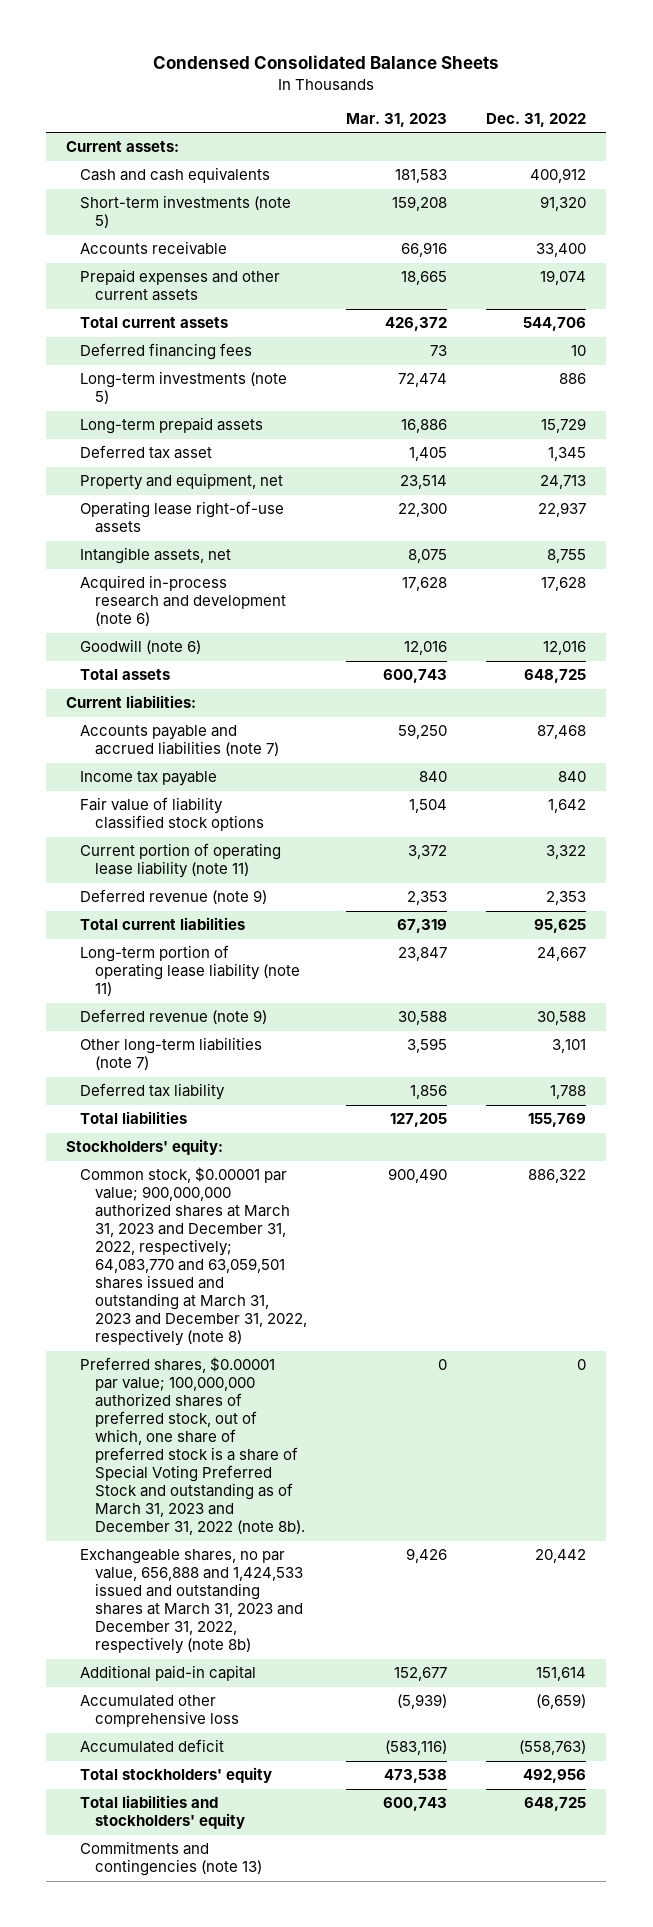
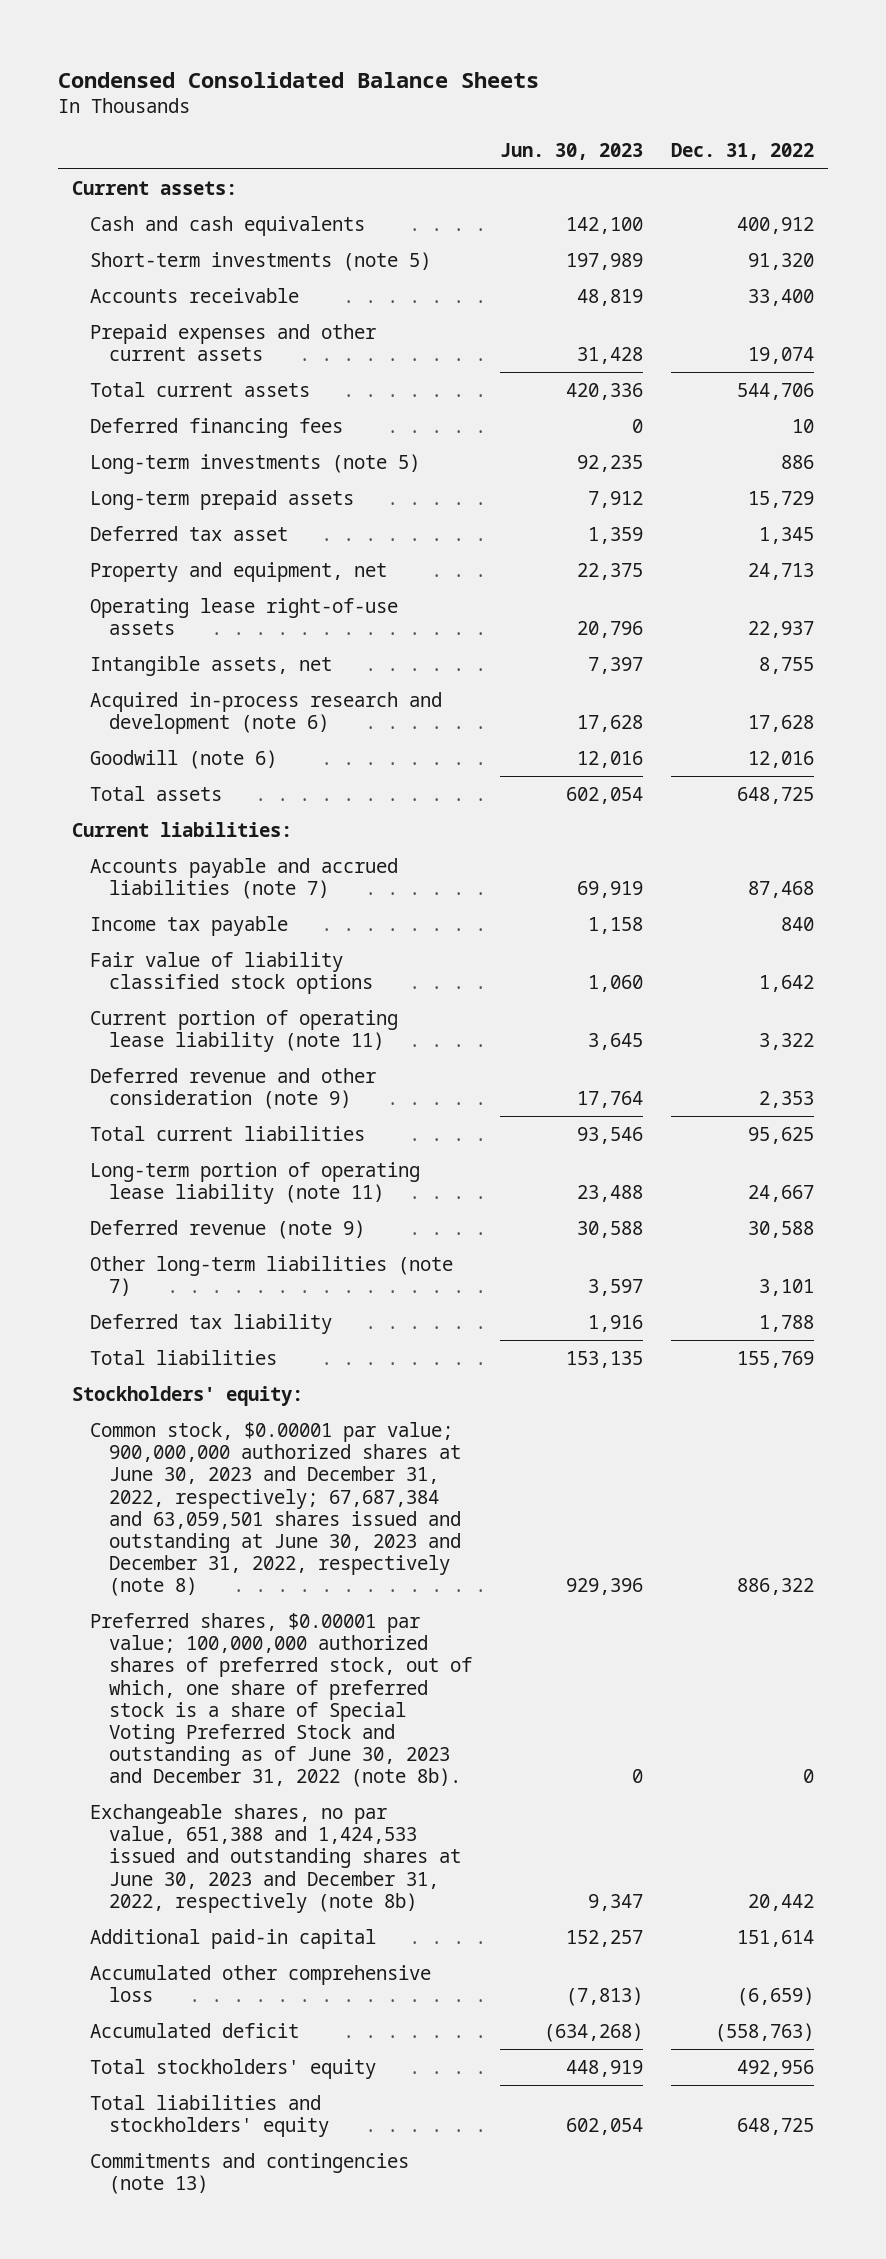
- | Mar. 31, 2023 | Dec. 31, 2022
+ | Jun. 30, 2023 | Dec. 31, 2022
- Deferred revenue (note 9) | 2,353 | 2,353
+ Deferred revenue and other consideration (note 9) | 17,764 | 2,353
- Common stock, $0.00001 par value; 900,000,000 authorized shares at March 31, 2023 and December 31, 2022, respectively; 64,083,770 and 63,059,501 shares issued and outstanding at March 31, 2023 and December 31, 2022, respectively (note 8) | 900,490 | 886,322
- Preferred shares, $0.00001 par value; 100,000,000 authorized shares of preferred stock, out of which, one share of preferred stock is a share of Special Voting Preferred Stock and outstanding as of March 31, 2023 and December 31, 2022 (note 8b). | 0 | 0
- Exchangeable shares, no par value, 656,888 and 1,424,533 issued and outstanding shares at March 31, 2023 and December 31, 2022, respectively (note 8b) | 9,426 | 20,442
+ Common stock, $0.00001 par value; 900,000,000 authorized shares at June 30, 2023 and December 31, 2022, respectively; 67,687,384 and 63,059,501 shares issued and outstanding at June 30, 2023 and December 31, 2022, respectively (note 8) | 929,396 | 886,322
+ Preferred shares, $0.00001 par value; 100,000,000 authorized shares of preferred stock, out of which, one share of preferred stock is a share of Special Voting Preferred Stock and outstanding as of June 30, 2023 and December 31, 2022 (note 8b). | 0 | 0
+ Exchangeable shares, no par value, 651,388 and 1,424,533 issued and outstanding shares at June 30, 2023 and December 31, 2022, respectively (note 8b) | 9,347 | 20,442

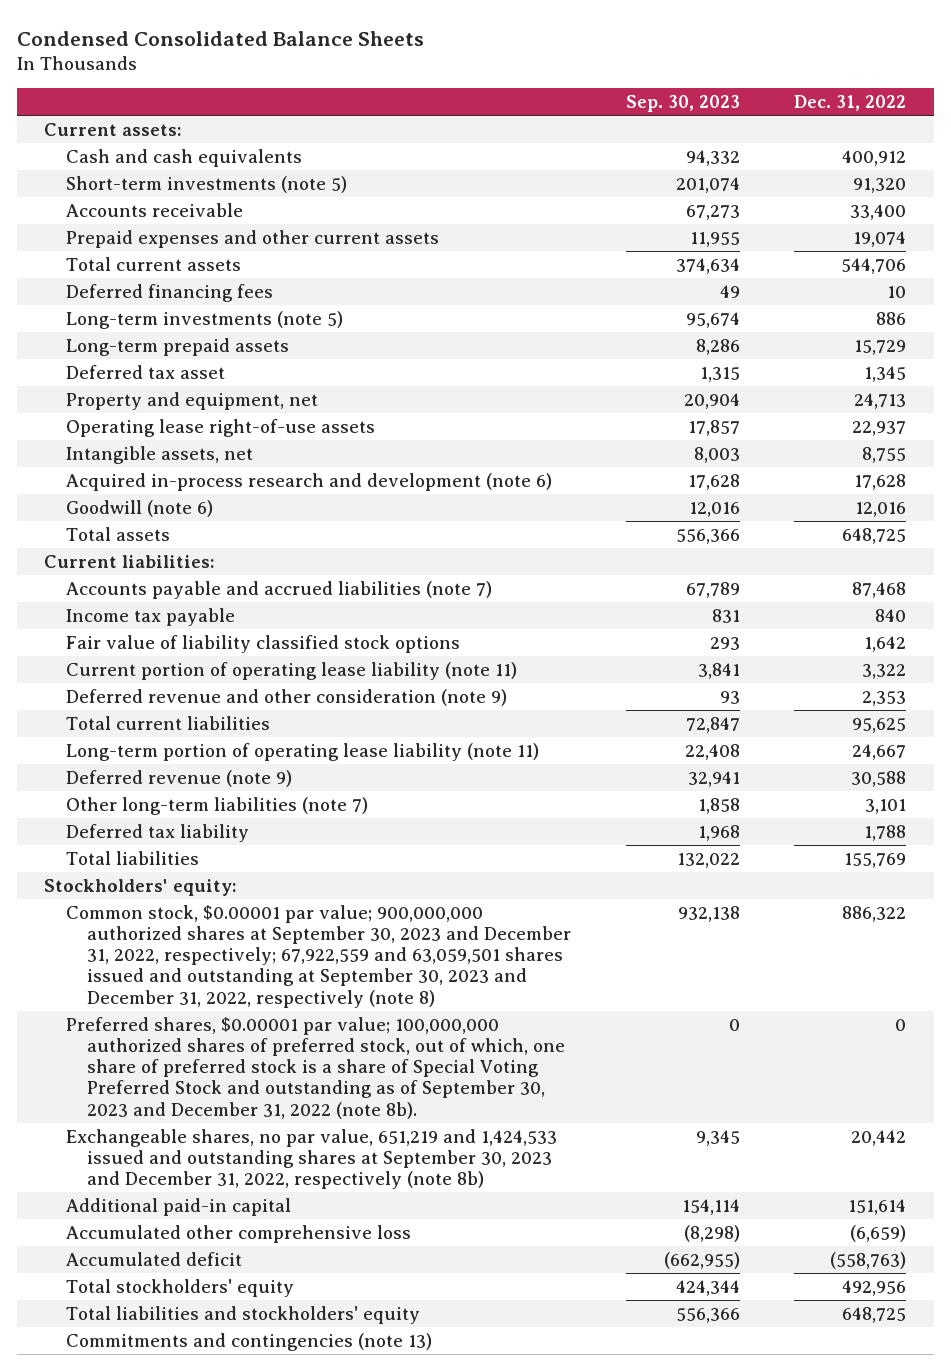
- | Jun. 30, 2023 | Dec. 31, 2022
+ | Sep. 30, 2023 | Dec. 31, 2022
- Common stock, $0.00001 par value; 900,000,000 authorized shares at June 30, 2023 and December 31, 2022, respectively; 67,687,384 and 63,059,501 shares issued and outstanding at June 30, 2023 and December 31, 2022, respectively (note 8) | 929,396 | 886,322
- Preferred shares, $0.00001 par value; 100,000,000 authorized shares of preferred stock, out of which, one share of preferred stock is a share of Special Voting Preferred Stock and outstanding as of June 30, 2023 and December 31, 2022 (note 8b). | 0 | 0
- Exchangeable shares, no par value, 651,388 and 1,424,533 issued and outstanding shares at June 30, 2023 and December 31, 2022, respectively (note 8b) | 9,347 | 20,442
+ Common stock, $0.00001 par value; 900,000,000 authorized shares at September 30, 2023 and December 31, 2022, respectively; 67,922,559 and 63,059,501 shares issued and outstanding at September 30, 2023 and December 31, 2022, respectively (note 8) | 932,138 | 886,322
+ Preferred shares, $0.00001 par value; 100,000,000 authorized shares of preferred stock, out of which, one share of preferred stock is a share of Special Voting Preferred Stock and outstanding as of September 30, 2023 and December 31, 2022 (note 8b). | 0 | 0
+ Exchangeable shares, no par value, 651,219 and 1,424,533 issued and outstanding shares at September 30, 2023 and December 31, 2022, respectively (note 8b) | 9,345 | 20,442

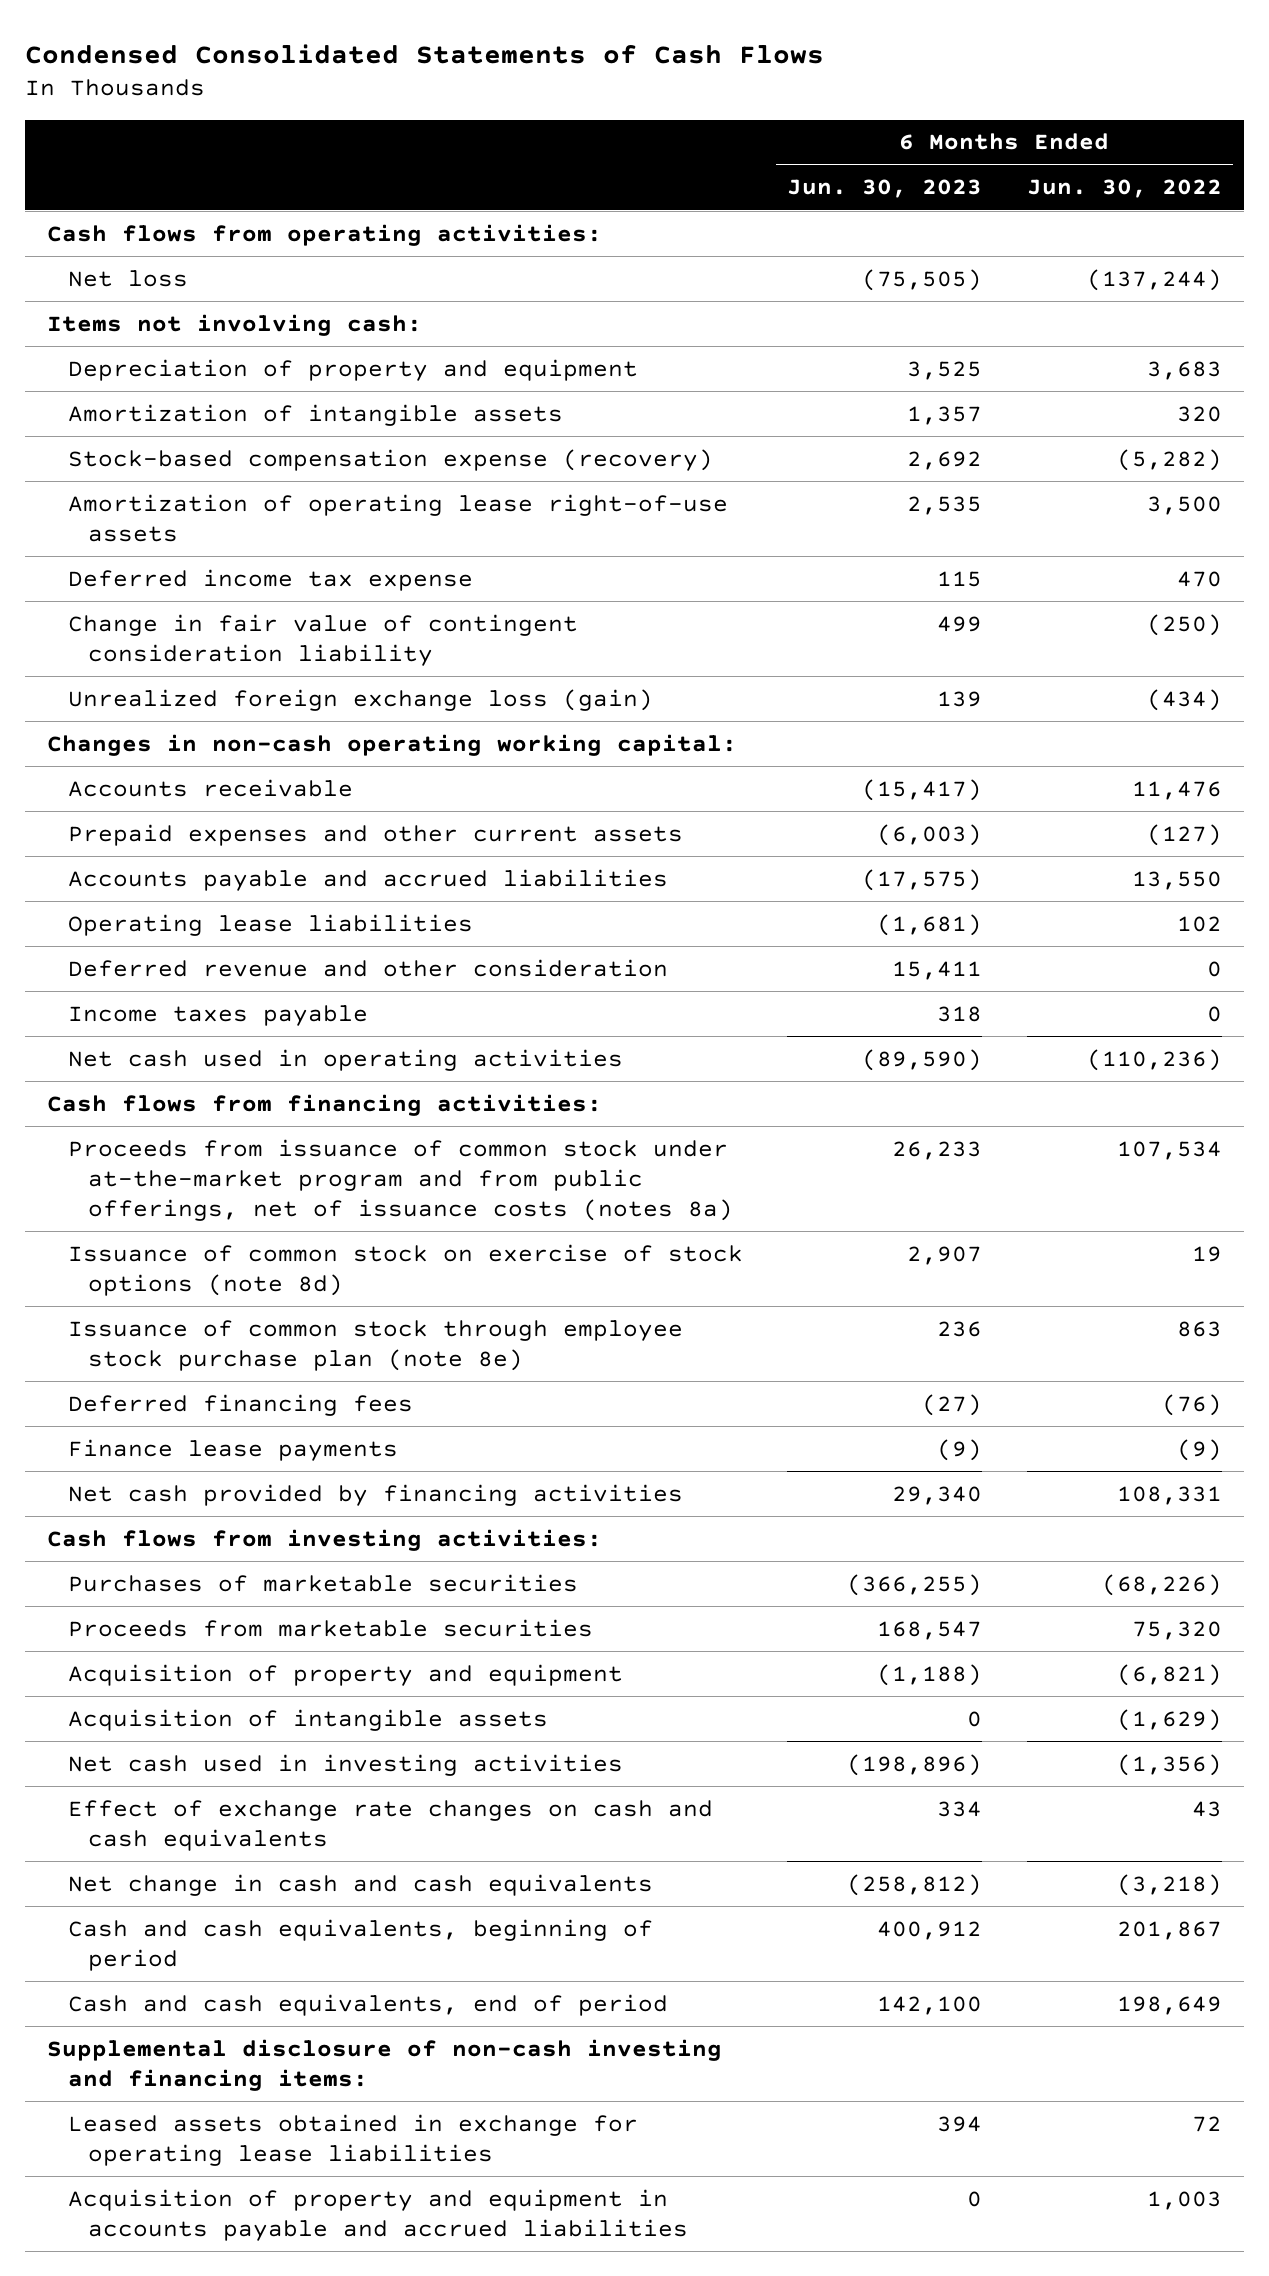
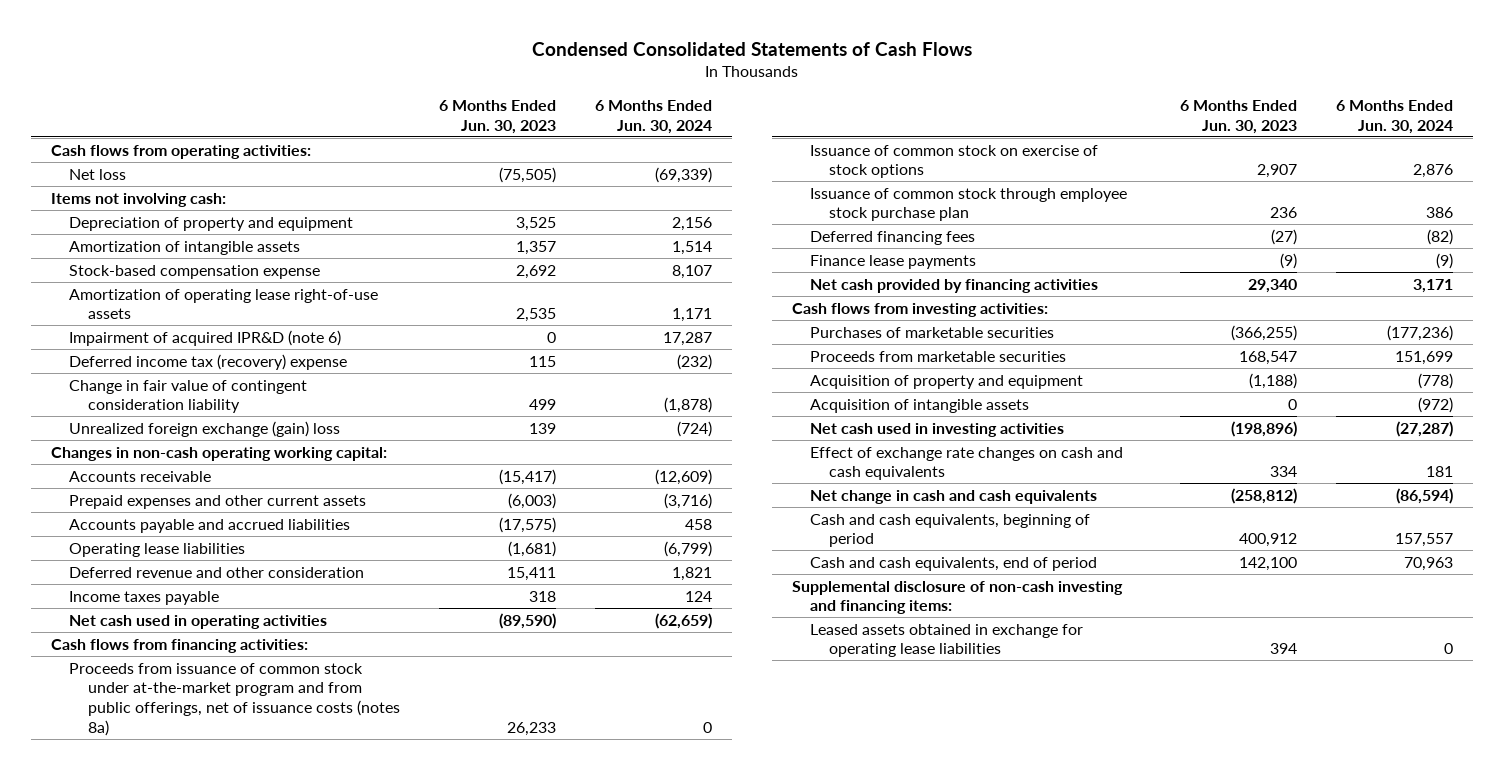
- | 6 Months Ended Jun. 30, 2023 | 6 Months Ended Jun. 30, 2022
+ | 6 Months Ended Jun. 30, 2023 | 6 Months Ended Jun. 30, 2024
- Stock-based compensation expense (recovery) | 2,692 | (5,282)
+ Stock-based compensation expense | 2,692 | 8,107
- Deferred income tax expense | 115 | 470
+ Impairment of acquired IPR&D (note 6) | 0 | 17,287
+ Deferred income tax (recovery) expense | 115 | (232)
- Unrealized foreign exchange loss (gain) | 139 | (434)
+ Unrealized foreign exchange (gain) loss | 139 | (724)
- Issuance of common stock on exercise of stock options (note 8d) | 2,907 | 19
- Issuance of common stock through employee stock purchase plan (note 8e) | 236 | 863
+ Issuance of common stock on exercise of stock options | 2,907 | 2,876
+ Issuance of common stock through employee stock purchase plan | 236 | 386
- Acquisition of property and equipment in accounts payable and accrued liabilities | 0 | 1,003

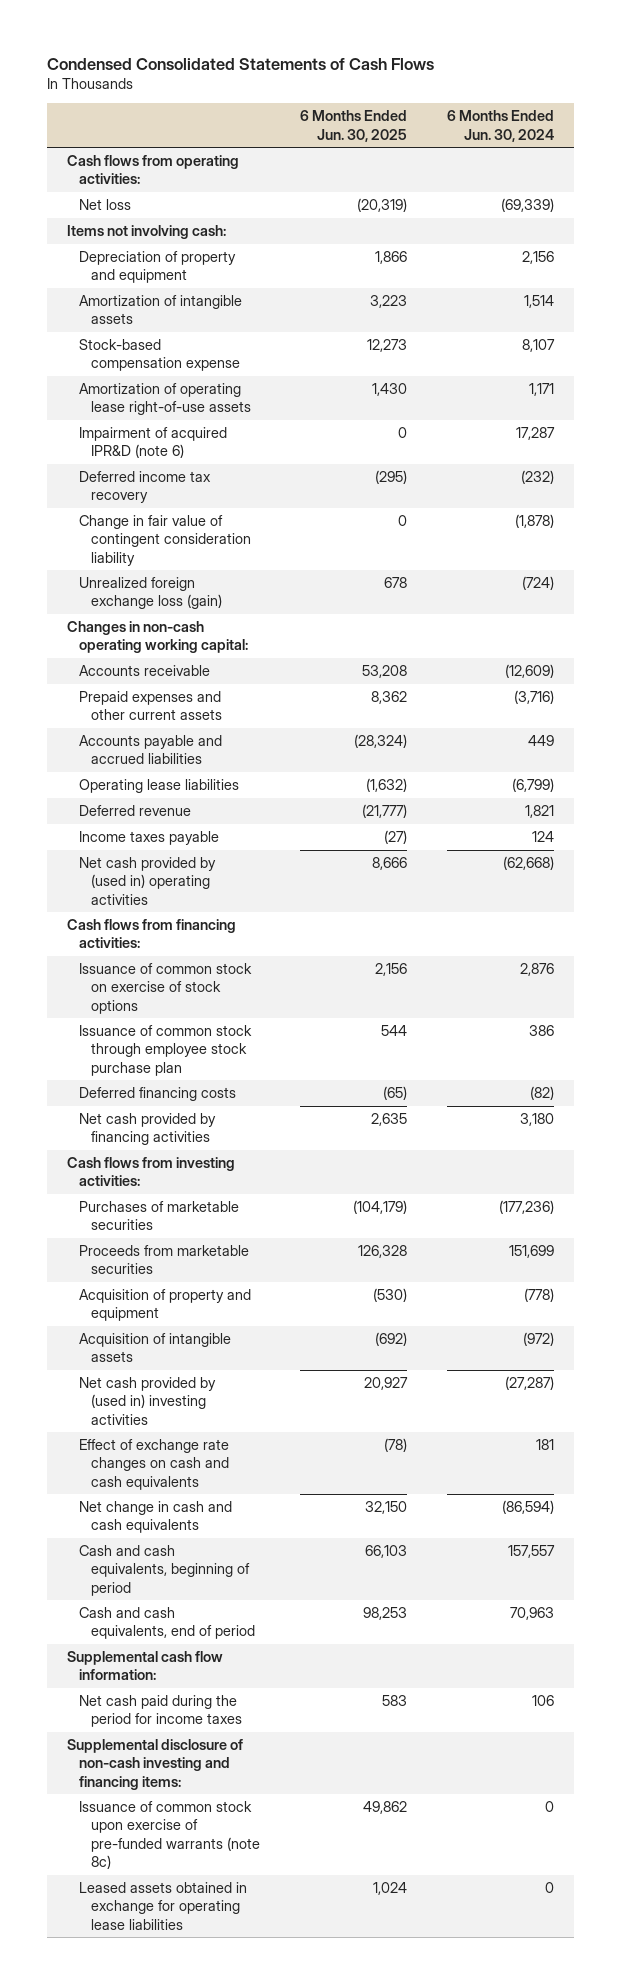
- | 6 Months Ended Jun. 30, 2023 | 6 Months Ended Jun. 30, 2024
+ | 6 Months Ended Jun. 30, 2025 | 6 Months Ended Jun. 30, 2024
- Deferred income tax (recovery) expense | 115 | (232)
+ Deferred income tax recovery | (295) | (232)
- Unrealized foreign exchange (gain) loss | 139 | (724)
+ Unrealized foreign exchange loss (gain) | 678 | (724)
- Accounts payable and accrued liabilities | (17,575) | 458
+ Accounts payable and accrued liabilities | (28,324) | 449
- Deferred revenue and other consideration | 15,411 | 1,821
+ Deferred revenue | (21,777) | 1,821
- Net cash used in operating activities | (89,590) | (62,659)
+ Net cash provided by (used in) operating activities | 8,666 | (62,668)
- Proceeds from issuance of common stock under at-the-market program and from public offerings, net of issuance costs (notes 8a) | 26,233 | 0
- Deferred financing fees | (27) | (82)
- Finance lease payments | (9) | (9)
- Net cash provided by financing activities | 29,340 | 3,171
+ Deferred financing costs | (65) | (82)
+ Net cash provided by financing activities | 2,635 | 3,180
- Net cash used in investing activities | (198,896) | (27,287)
+ Net cash provided by (used in) investing activities | 20,927 | (27,287)
+ Supplemental cash flow information:
+ Net cash paid during the period for income taxes | 583 | 106
+ Issuance of common stock upon exercise of pre-funded warrants (note 8c) | 49,862 | 0

